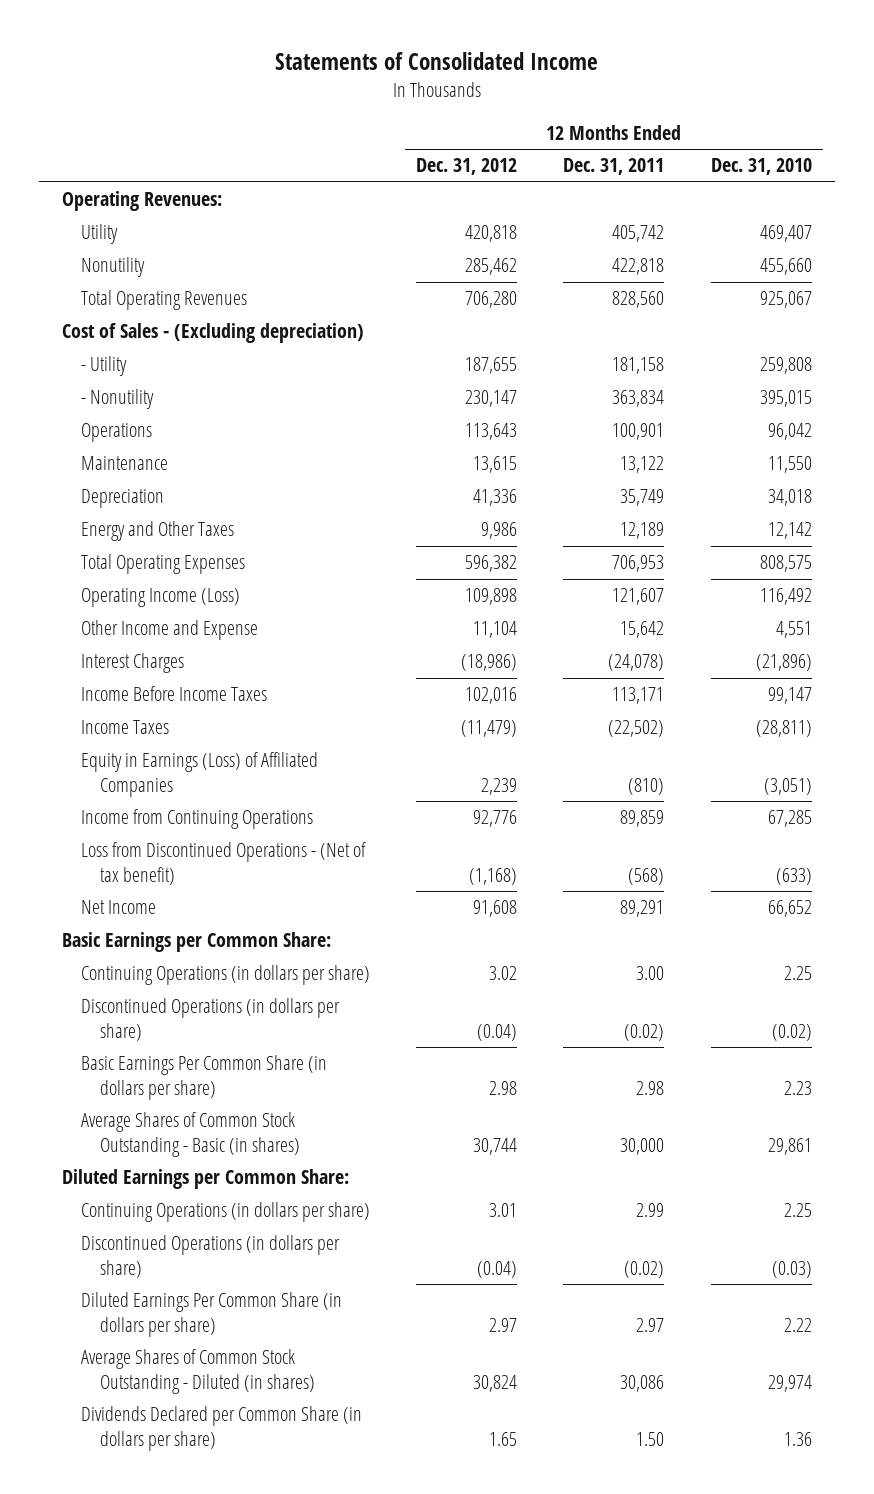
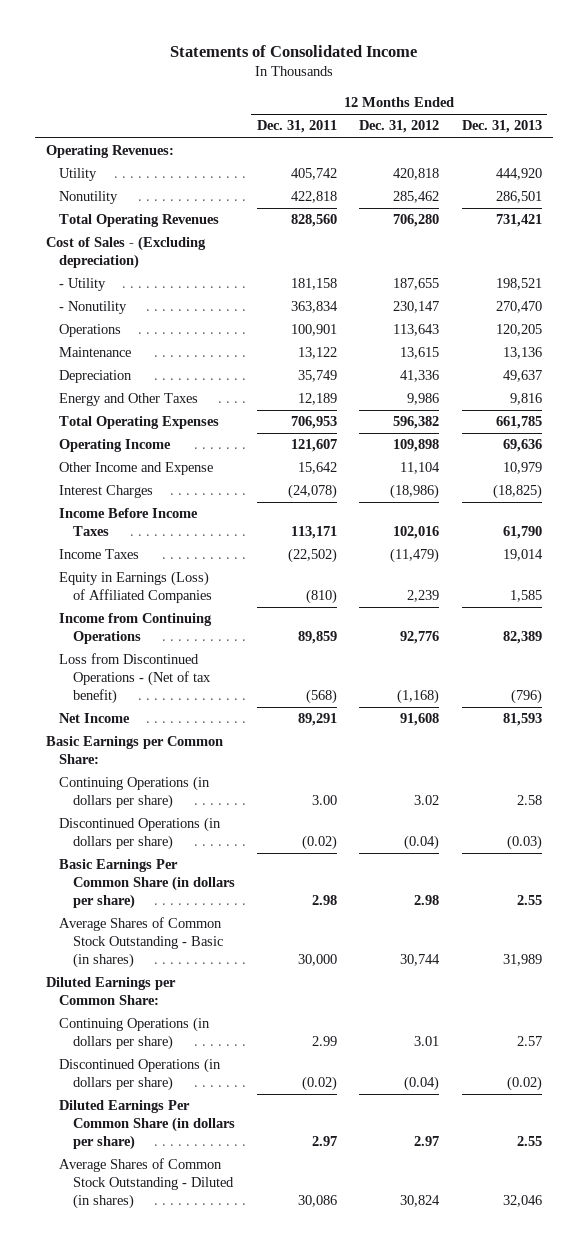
- | 12 Months Ended Dec. 31, 2012 | 12 Months Ended Dec. 31, 2011 | 12 Months Ended Dec. 31, 2010
+ | 12 Months Ended Dec. 31, 2011 | 12 Months Ended Dec. 31, 2012 | 12 Months Ended Dec. 31, 2013
- Operating Income (Loss) | 109,898 | 121,607 | 116,492
+ Operating Income | 121,607 | 109,898 | 69,636
- Dividends Declared per Common Share (in dollars per share) | 1.65 | 1.50 | 1.36

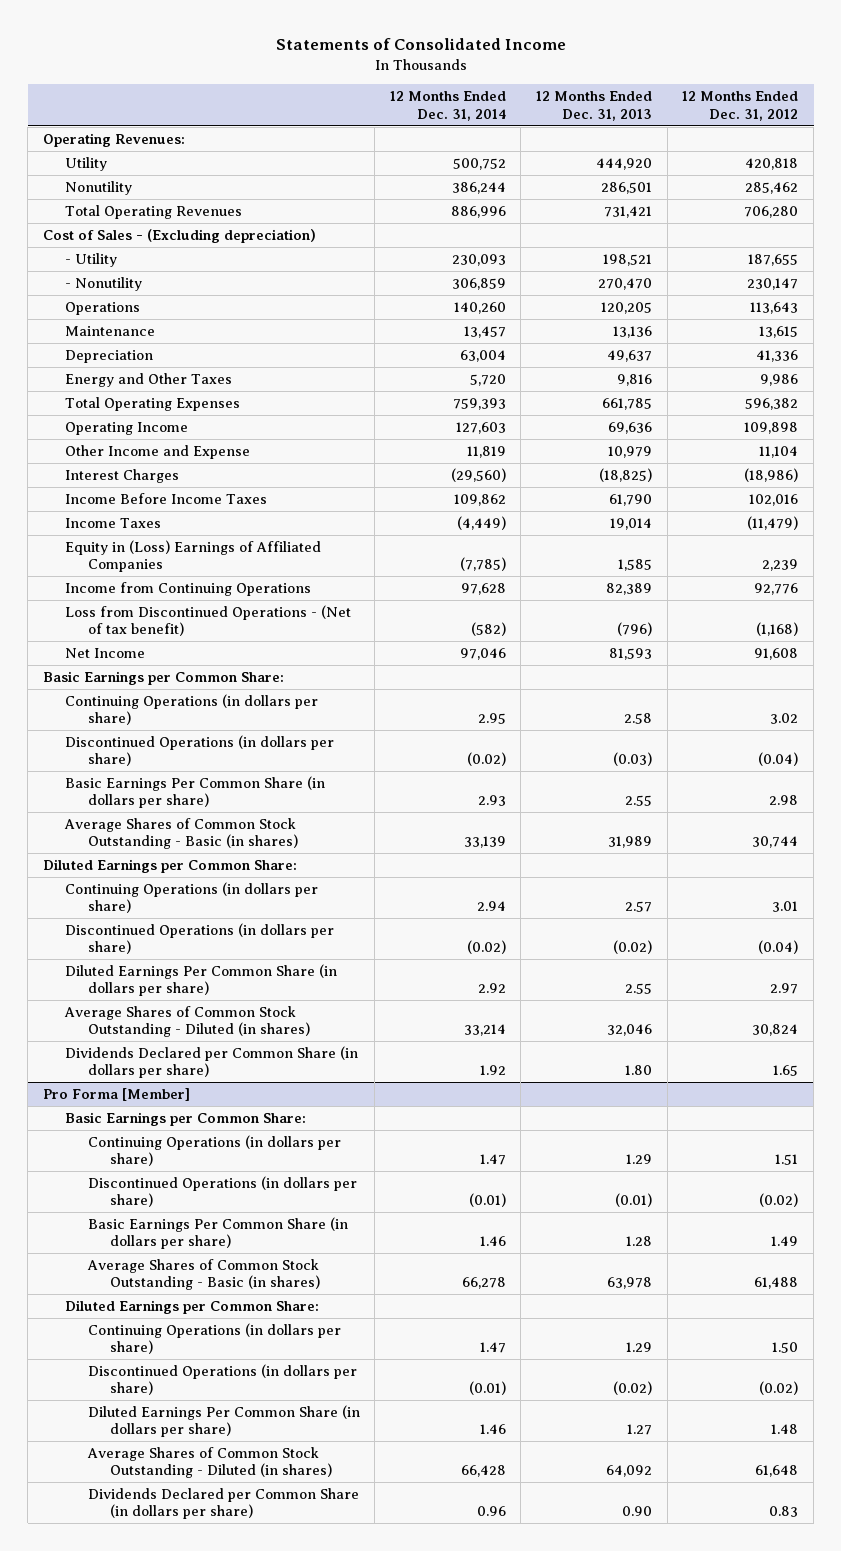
- | 12 Months Ended Dec. 31, 2011 | 12 Months Ended Dec. 31, 2012 | 12 Months Ended Dec. 31, 2013
+ | 12 Months Ended Dec. 31, 2014 | 12 Months Ended Dec. 31, 2013 | 12 Months Ended Dec. 31, 2012
- Equity in Earnings (Loss) of Affiliated Companies | (810) | 2,239 | 1,585
+ Equity in (Loss) Earnings of Affiliated Companies | (7,785) | 1,585 | 2,239
+ Dividends Declared per Common Share (in dollars per share) | 1.92 | 1.80 | 1.65
+ Pro Forma [Member]
+ Basic Earnings per Common Share:
+ Continuing Operations (in dollars per share) | 1.47 | 1.29 | 1.51
+ Discontinued Operations (in dollars per share) | (0.01) | (0.01) | (0.02)
+ Basic Earnings Per Common Share (in dollars per share) | 1.46 | 1.28 | 1.49
+ Average Shares of Common Stock Outstanding - Basic (in shares) | 66,278 | 63,978 | 61,488
+ Diluted Earnings per Common Share:
+ Continuing Operations (in dollars per share) | 1.47 | 1.29 | 1.50
+ Discontinued Operations (in dollars per share) | (0.01) | (0.02) | (0.02)
+ Diluted Earnings Per Common Share (in dollars per share) | 1.46 | 1.27 | 1.48
+ Average Shares of Common Stock Outstanding - Diluted (in shares) | 66,428 | 64,092 | 61,648
+ Dividends Declared per Common Share (in dollars per share) | 0.96 | 0.90 | 0.83

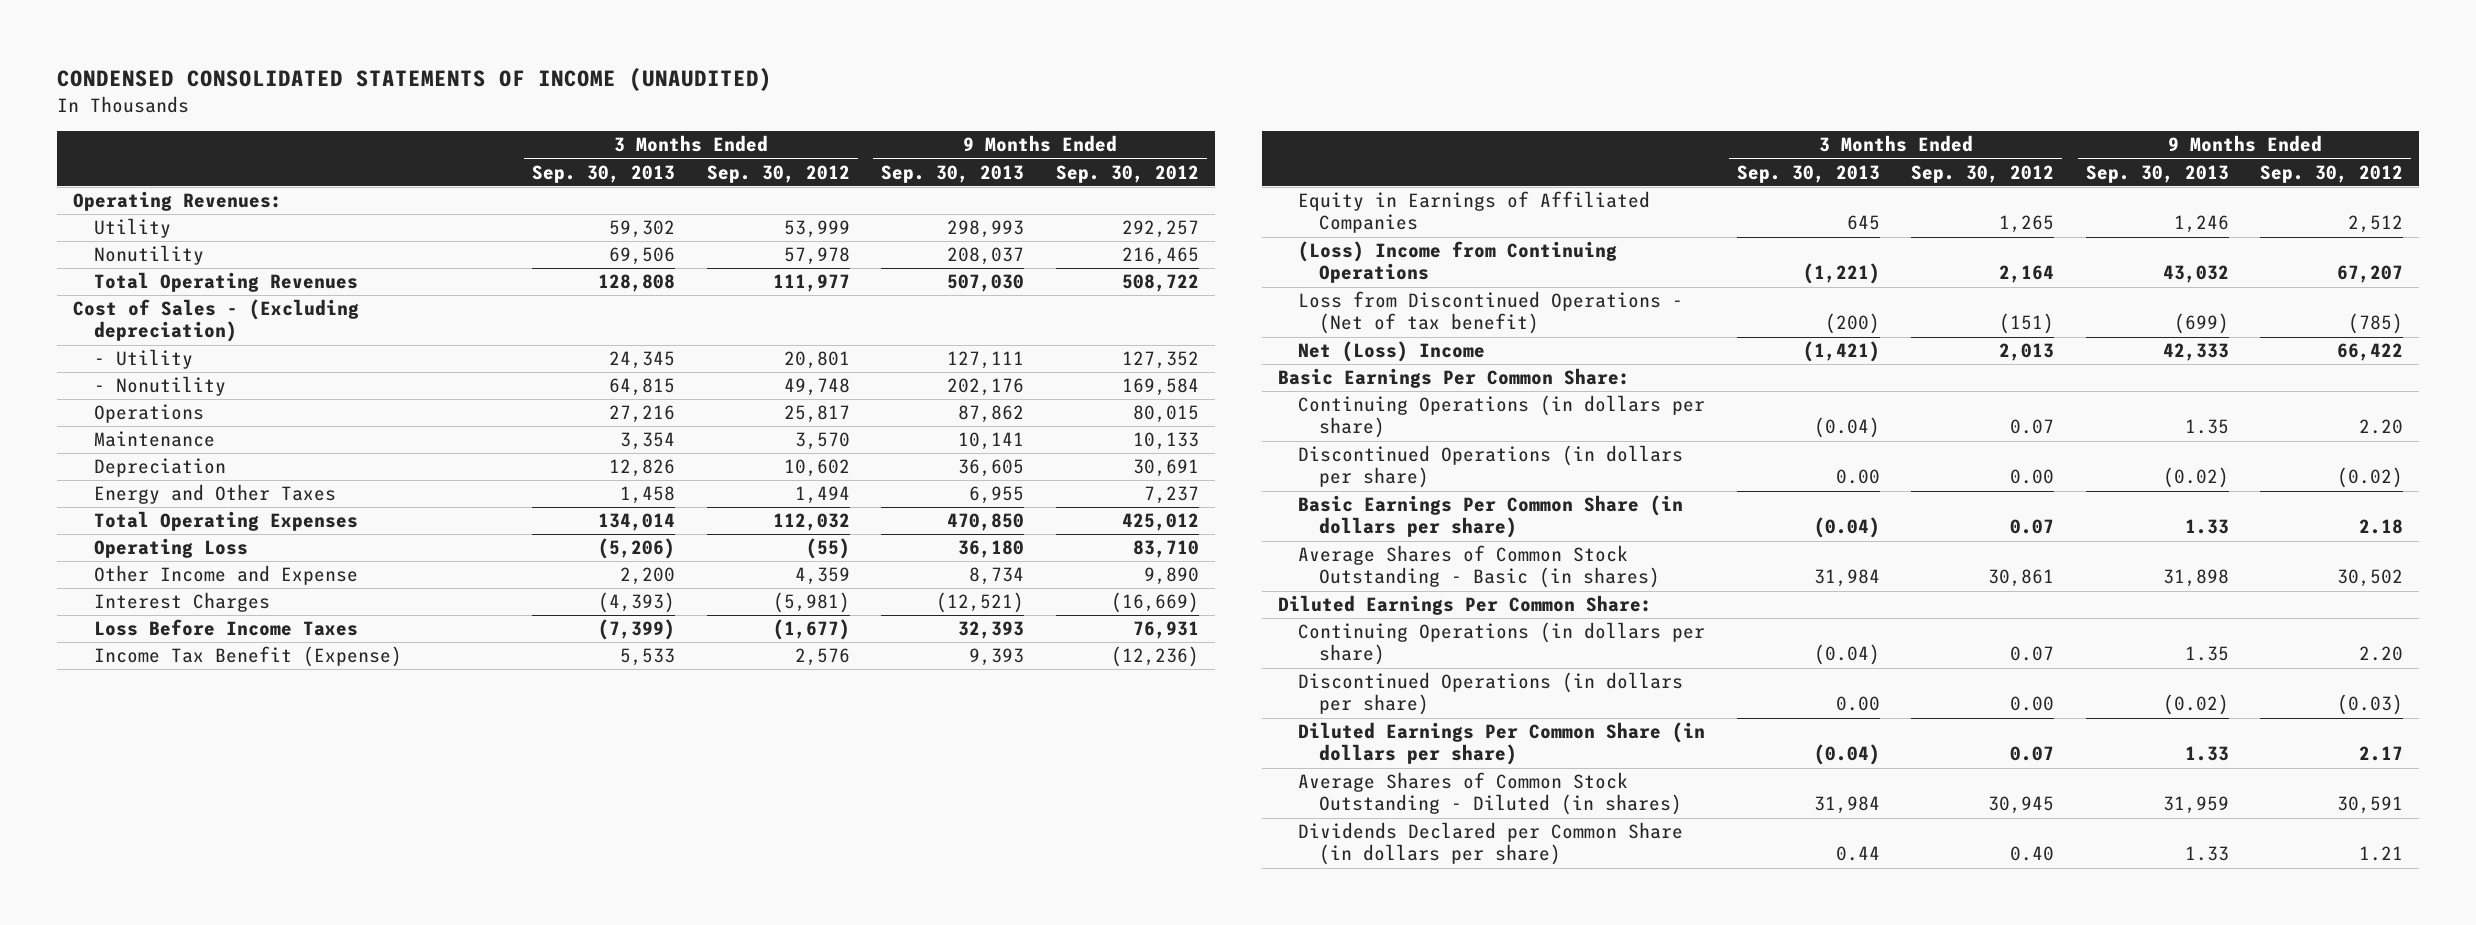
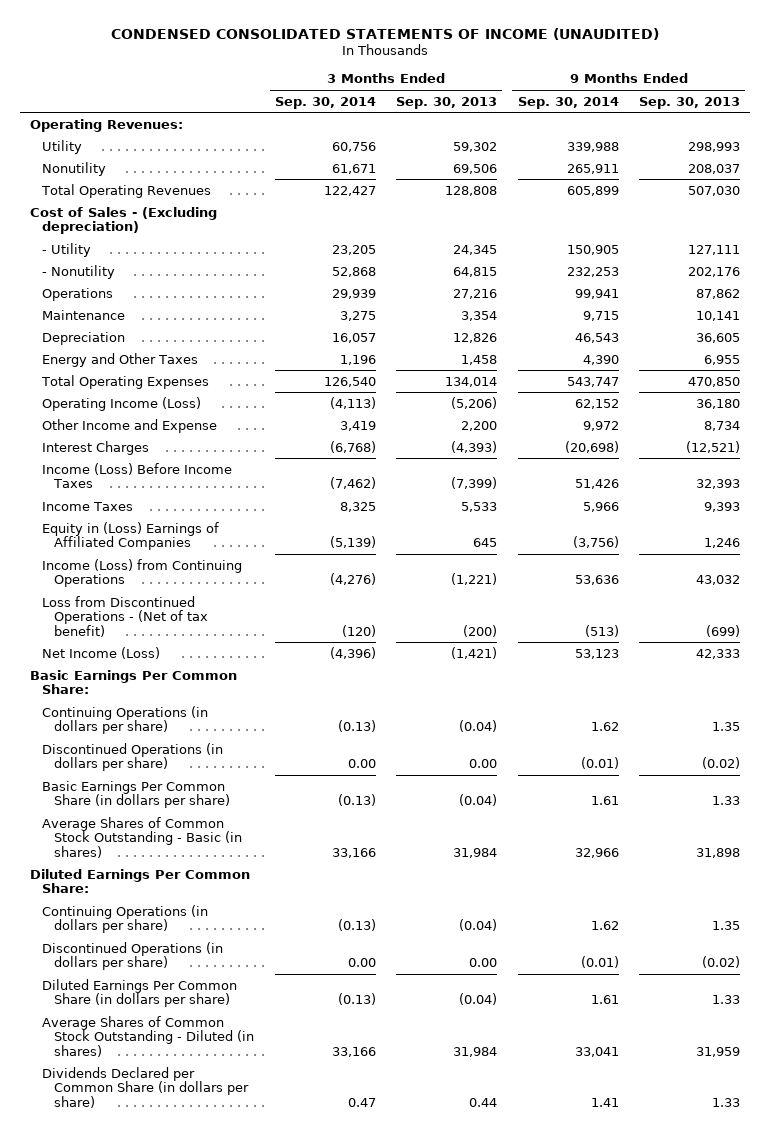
- | 3 Months Ended Sep. 30, 2013 | 3 Months Ended Sep. 30, 2012 | 9 Months Ended Sep. 30, 2013 | 9 Months Ended Sep. 30, 2012
+ | 3 Months Ended Sep. 30, 2014 | 3 Months Ended Sep. 30, 2013 | 9 Months Ended Sep. 30, 2014 | 9 Months Ended Sep. 30, 2013
- Operating Loss | (5,206) | (55) | 36,180 | 83,710
+ Operating Income (Loss) | (4,113) | (5,206) | 62,152 | 36,180
- Loss Before Income Taxes | (7,399) | (1,677) | 32,393 | 76,931
- Income Tax Benefit (Expense) | 5,533 | 2,576 | 9,393 | (12,236)
- Equity in Earnings of Affiliated Companies | 645 | 1,265 | 1,246 | 2,512
- (Loss) Income from Continuing Operations | (1,221) | 2,164 | 43,032 | 67,207
+ Income (Loss) Before Income Taxes | (7,462) | (7,399) | 51,426 | 32,393
+ Income Taxes | 8,325 | 5,533 | 5,966 | 9,393
+ Equity in (Loss) Earnings of Affiliated Companies | (5,139) | 645 | (3,756) | 1,246
+ Income (Loss) from Continuing Operations | (4,276) | (1,221) | 53,636 | 43,032
- Net (Loss) Income | (1,421) | 2,013 | 42,333 | 66,422
+ Net Income (Loss) | (4,396) | (1,421) | 53,123 | 42,333

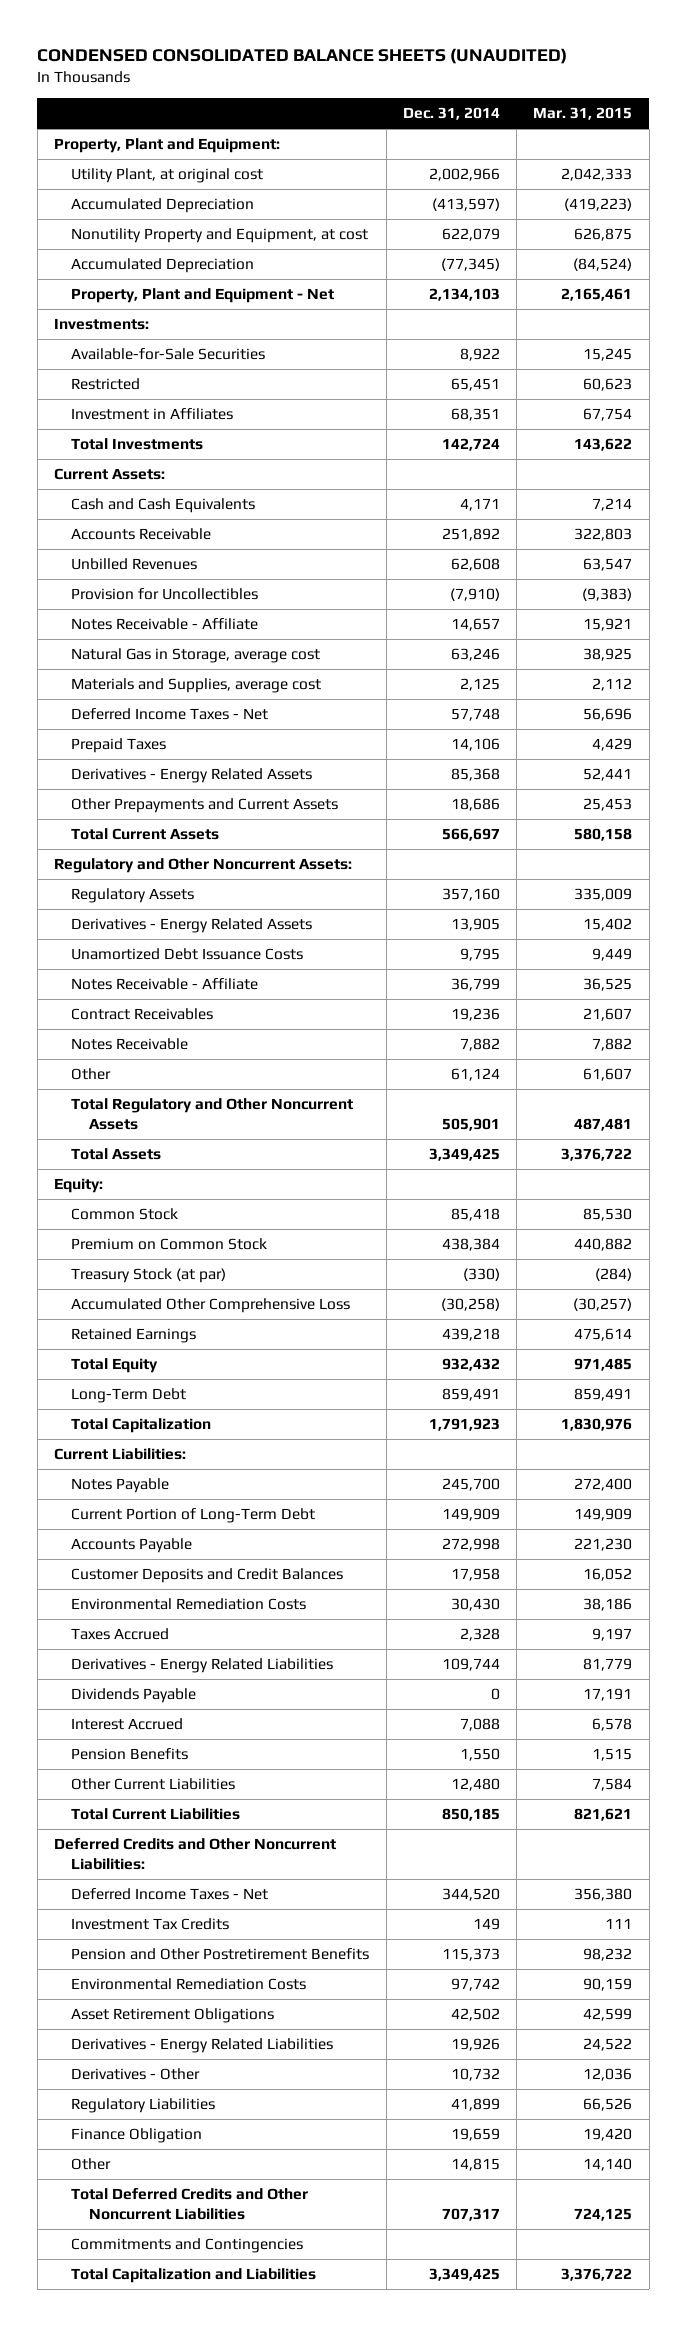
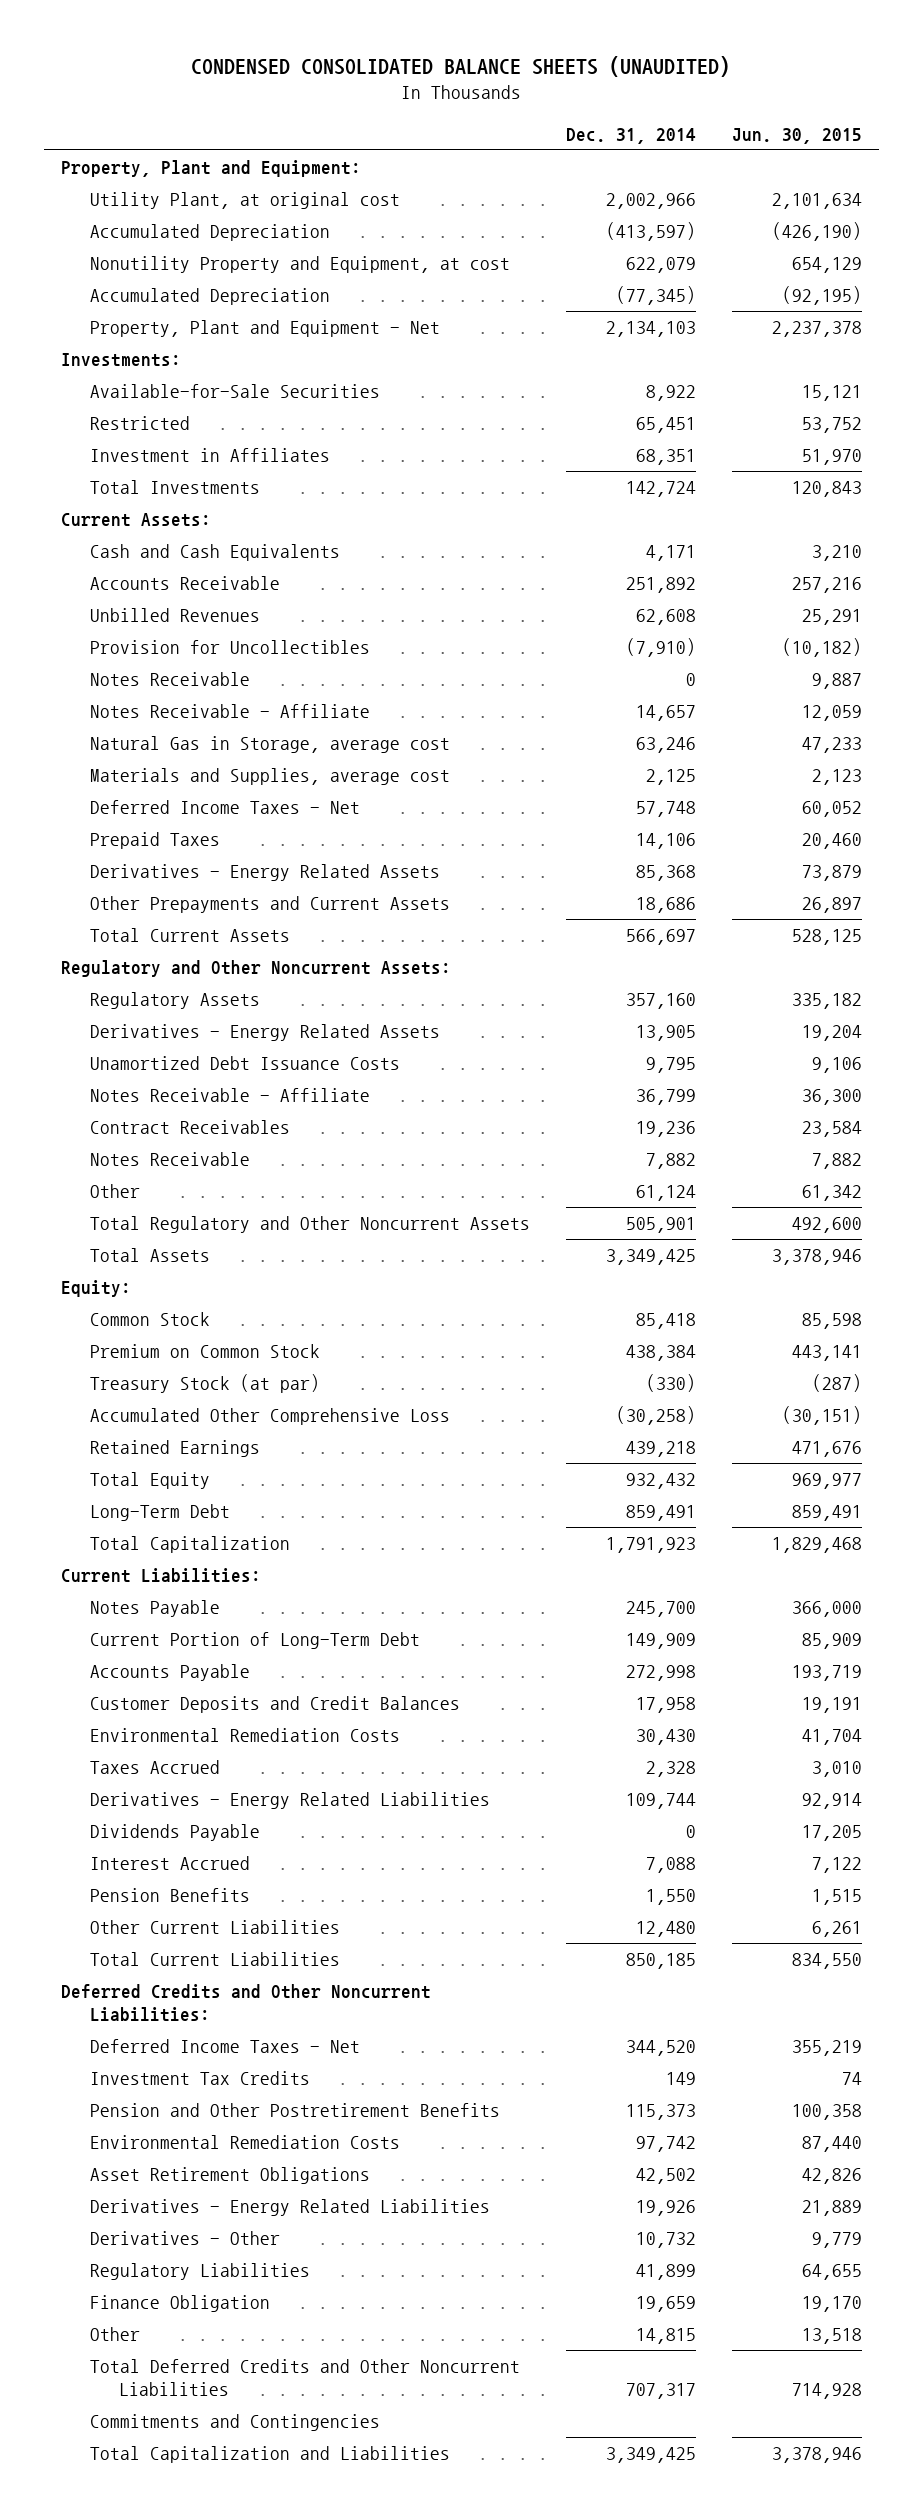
- | Dec. 31, 2014 | Mar. 31, 2015
+ | Dec. 31, 2014 | Jun. 30, 2015
+ Notes Receivable | 0 | 9,887

